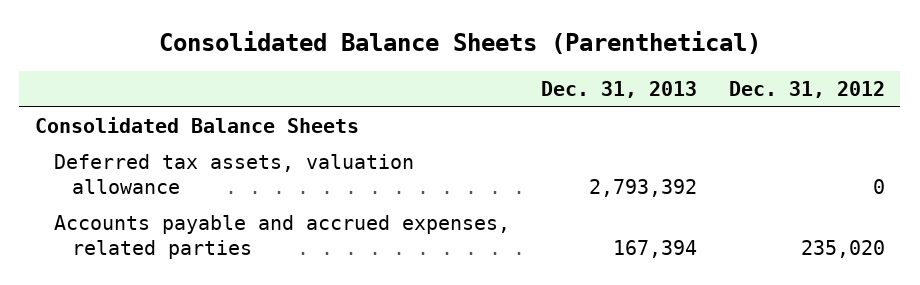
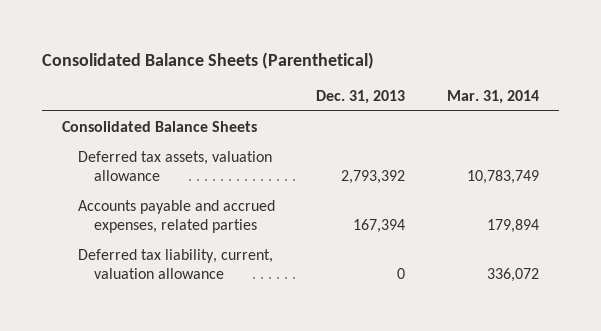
- | Dec. 31, 2013 | Dec. 31, 2012
+ | Dec. 31, 2013 | Mar. 31, 2014
+ Deferred tax liability, current, valuation allowance | 0 | 336,072

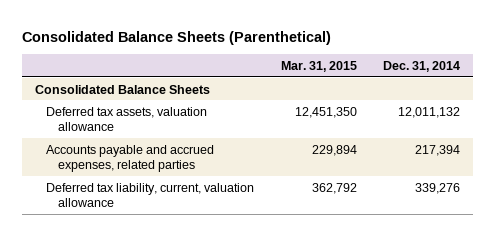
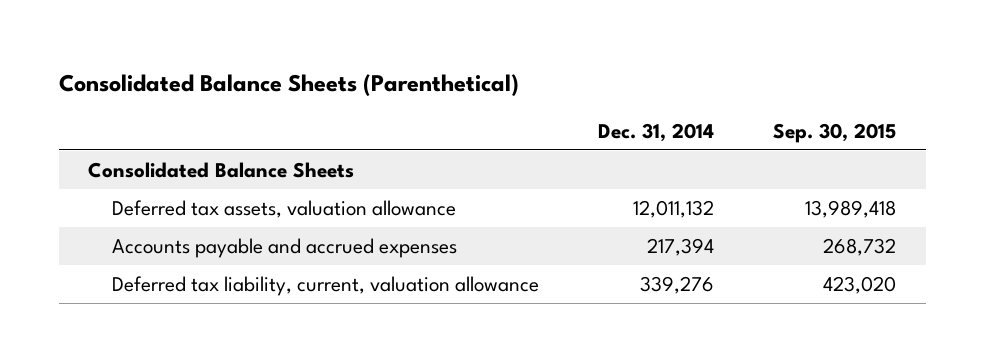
- | Mar. 31, 2015 | Dec. 31, 2014
+ | Dec. 31, 2014 | Sep. 30, 2015
- Accounts payable and accrued expenses, related parties | 229,894 | 217,394
+ Accounts payable and accrued expenses | 217,394 | 268,732

